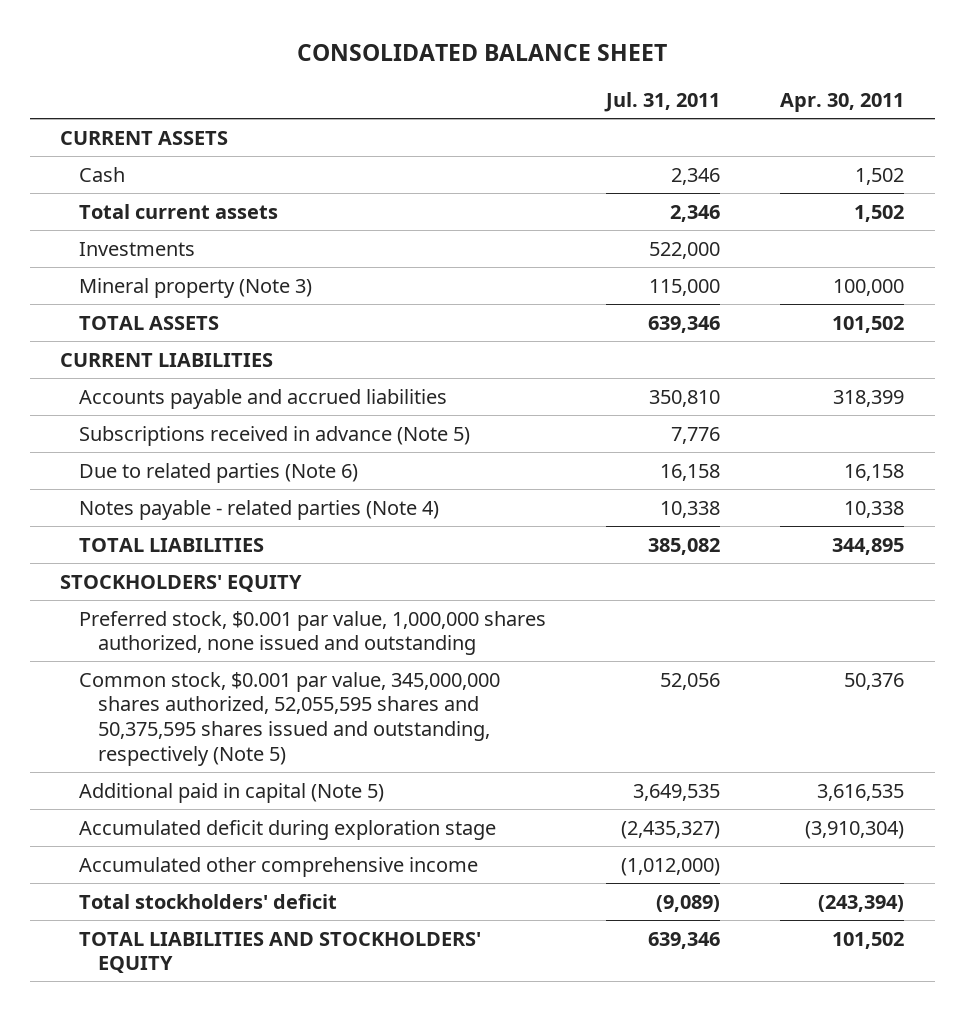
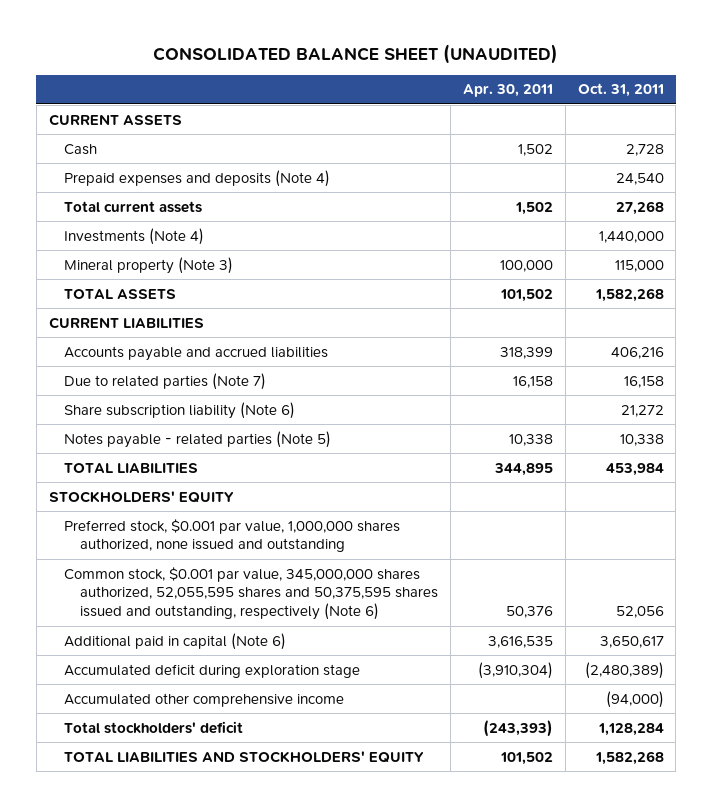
- CONSOLIDATED BALANCE SHEET
+ CONSOLIDATED BALANCE SHEET (UNAUDITED)
- | Jul. 31, 2011 | Apr. 30, 2011
+ | Apr. 30, 2011 | Oct. 31, 2011
+ Prepaid expenses and deposits (Note 4) | | 24,540
- Investments | 522,000 |
+ Investments (Note 4) | | 1,440,000
- Subscriptions received in advance (Note 5) | 7,776 |
- Due to related parties (Note 6) | 16,158 | 16,158
- Notes payable - related parties (Note 4) | 10,338 | 10,338
+ Due to related parties (Note 7) | 16,158 | 16,158
+ Share subscription liability (Note 6) | | 21,272
+ Notes payable - related parties (Note 5) | 10,338 | 10,338
- Common stock, $0.001 par value, 345,000,000 shares authorized, 52,055,595 shares and 50,375,595 shares issued and outstanding, respectively (Note 5) | 52,056 | 50,376
- Additional paid in capital (Note 5) | 3,649,535 | 3,616,535
+ Common stock, $0.001 par value, 345,000,000 shares authorized, 52,055,595 shares and 50,375,595 shares issued and outstanding, respectively (Note 6) | 50,376 | 52,056
+ Additional paid in capital (Note 6) | 3,616,535 | 3,650,617
- Total stockholders' deficit | (9,089) | (243,394)
+ Total stockholders' deficit | (243,393) | 1,128,284

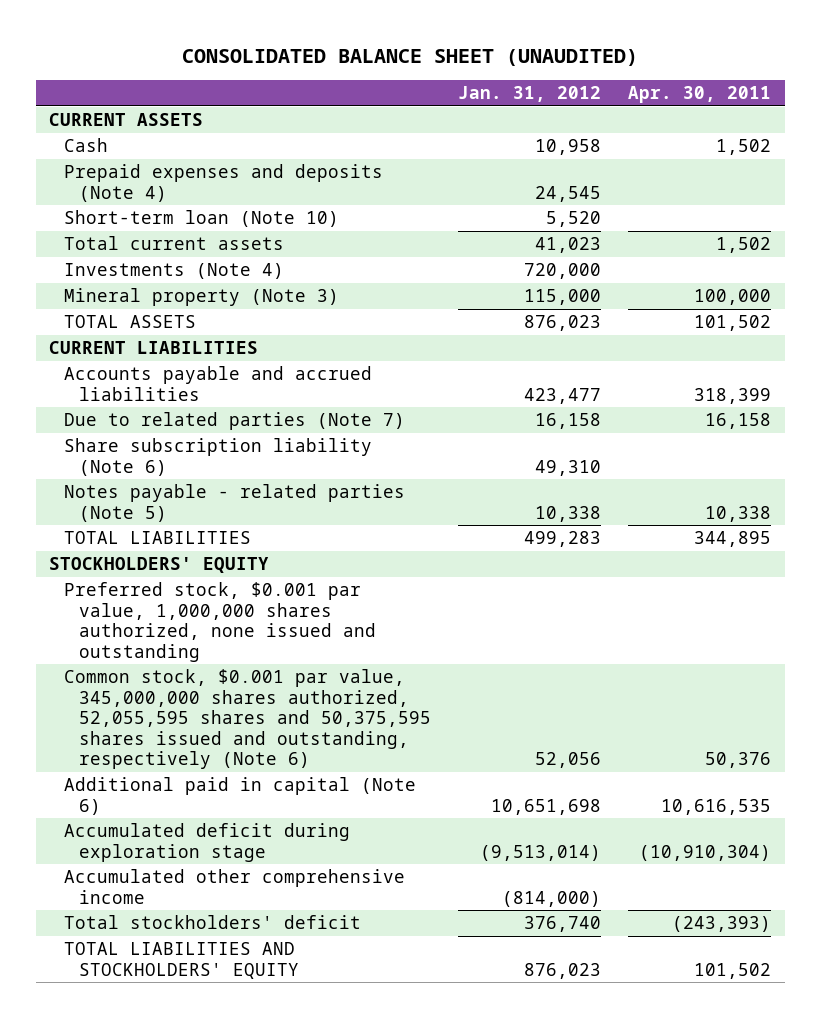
- | Apr. 30, 2011 | Oct. 31, 2011
+ | Jan. 31, 2012 | Apr. 30, 2011
+ Short-term loan (Note 10) | 5,520 |
- Additional paid in capital (Note 6) | 3,616,535 | 3,650,617
- Accumulated deficit during exploration stage | (3,910,304) | (2,480,389)
+ Additional paid in capital (Note 6) | 10,651,698 | 10,616,535
+ Accumulated deficit during exploration stage | (9,513,014) | (10,910,304)

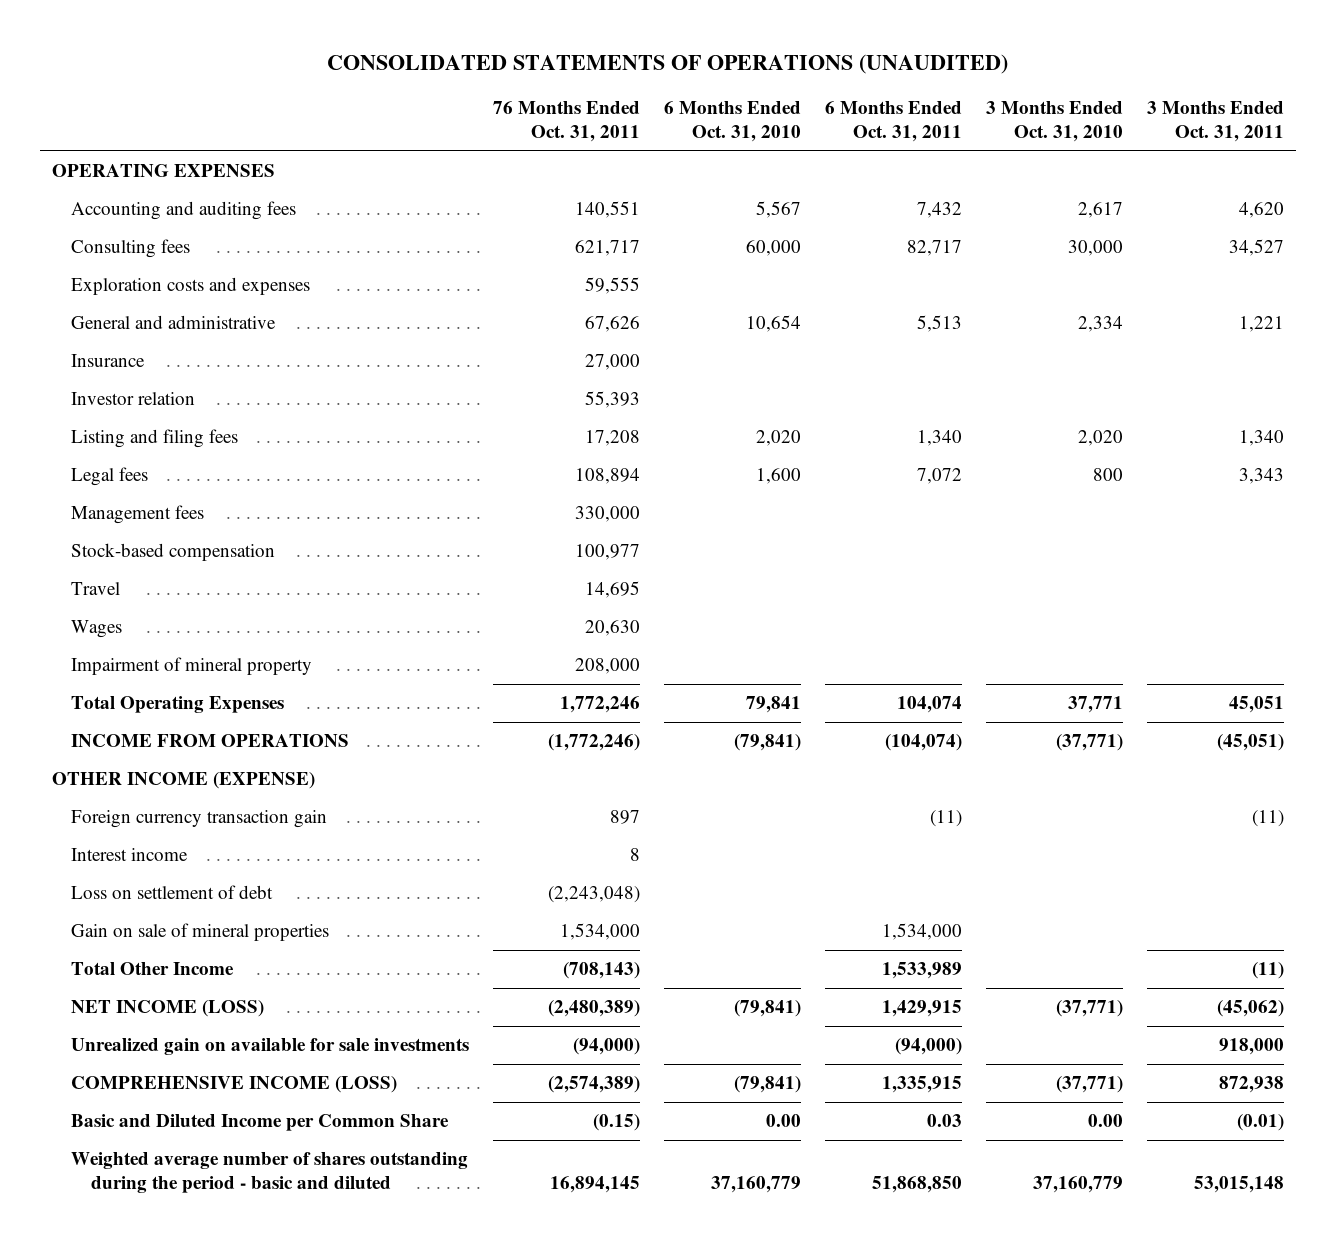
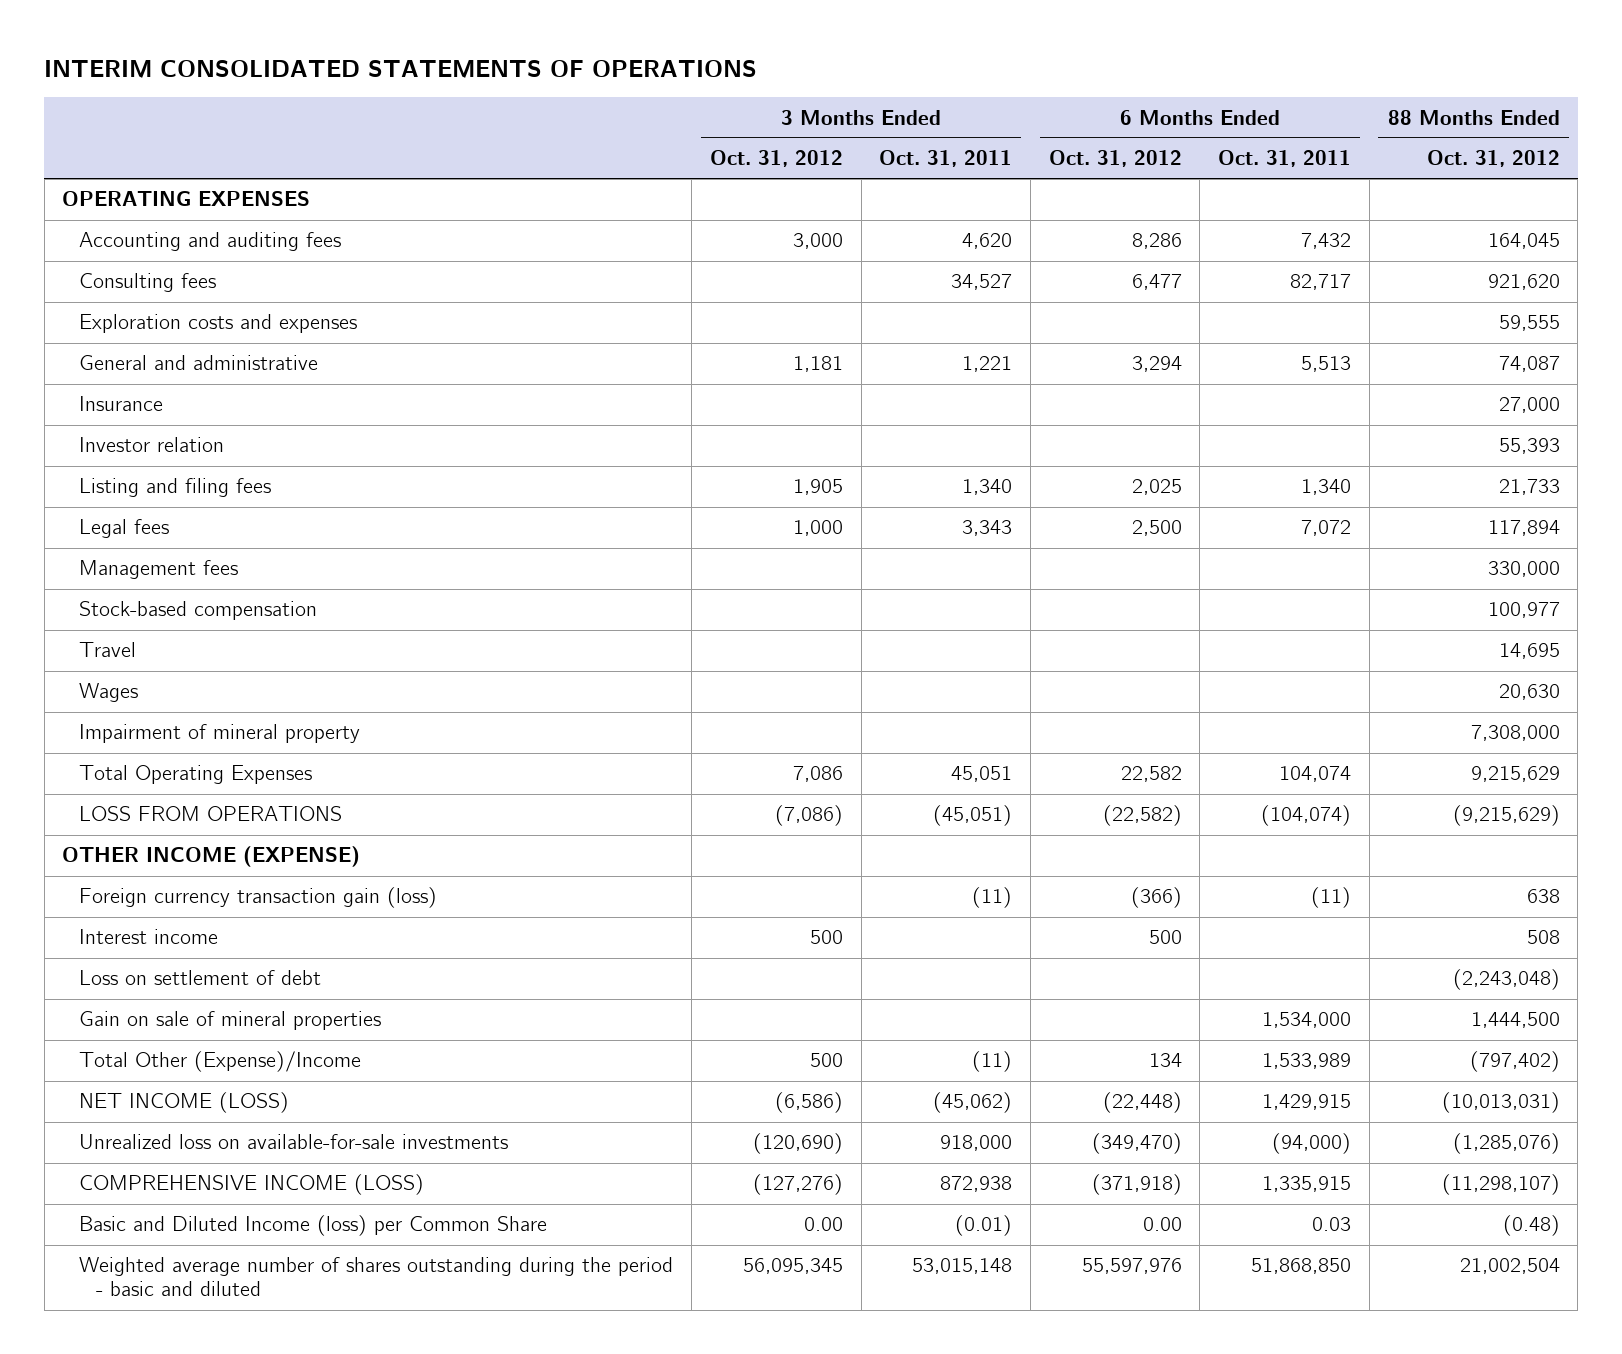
- CONSOLIDATED STATEMENTS OF OPERATIONS (UNAUDITED)
+ INTERIM CONSOLIDATED STATEMENTS OF OPERATIONS
- | 76 Months Ended Oct. 31, 2011 | 6 Months Ended Oct. 31, 2010 | 6 Months Ended Oct. 31, 2011 | 3 Months Ended Oct. 31, 2010 | 3 Months Ended Oct. 31, 2011
+ | 3 Months Ended Oct. 31, 2012 | 3 Months Ended Oct. 31, 2011 | 6 Months Ended Oct. 31, 2012 | 6 Months Ended Oct. 31, 2011 | 88 Months Ended Oct. 31, 2012
- INCOME FROM OPERATIONS | (1,772,246) | (79,841) | (104,074) | (37,771) | (45,051)
+ LOSS FROM OPERATIONS | (7,086) | (45,051) | (22,582) | (104,074) | (9,215,629)
- Foreign currency transaction gain | 897 | | (11) | | (11)
+ Foreign currency transaction gain (loss) | | (11) | (366) | (11) | 638
- Total Other Income | (708,143) | | 1,533,989 | | (11)
+ Total Other (Expense)/Income | 500 | (11) | 134 | 1,533,989 | (797,402)
- Unrealized gain on available for sale investments | (94,000) | | (94,000) | | 918,000
+ Unrealized loss on available-for-sale investments | (120,690) | 918,000 | (349,470) | (94,000) | (1,285,076)
- Basic and Diluted Income per Common Share | (0.15) | 0.00 | 0.03 | 0.00 | (0.01)
+ Basic and Diluted Income (loss) per Common Share | 0.00 | (0.01) | 0.00 | 0.03 | (0.48)

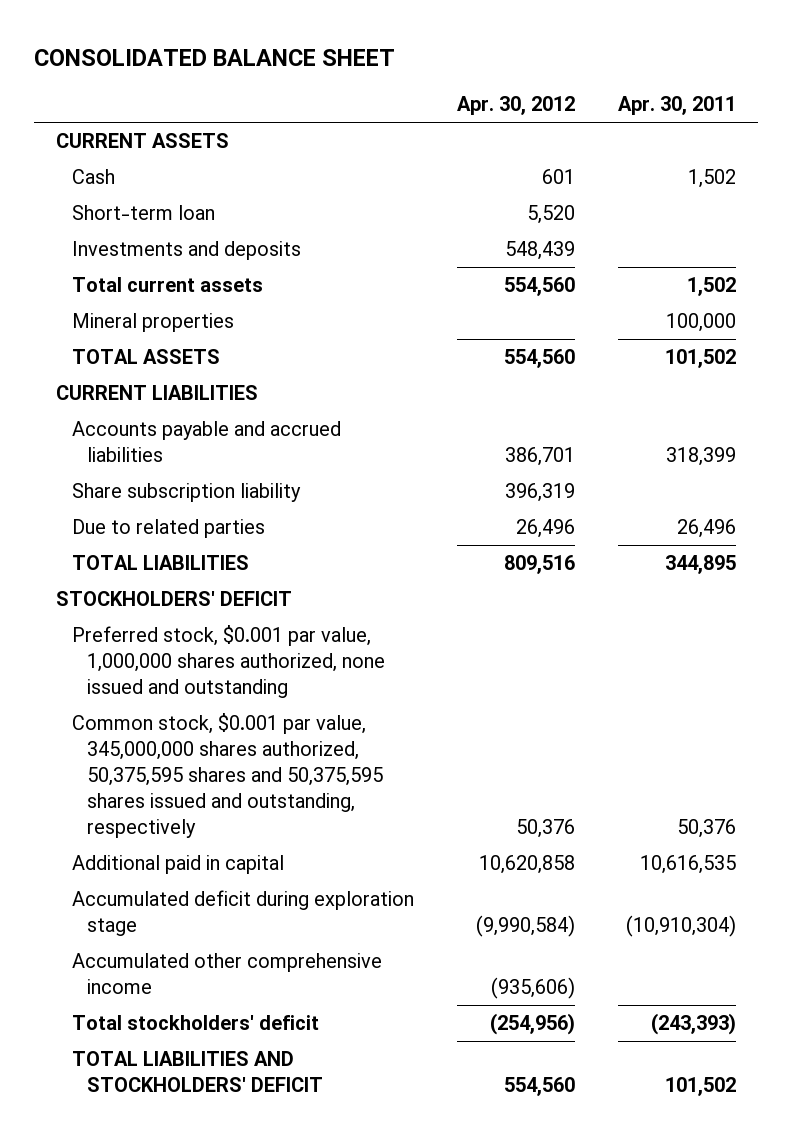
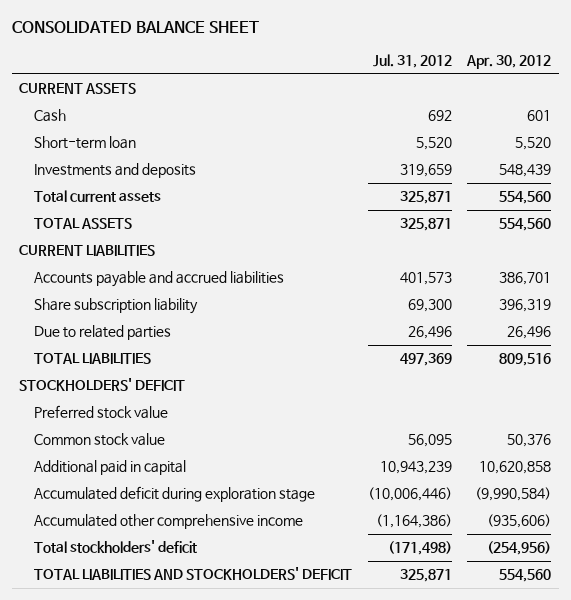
- | Apr. 30, 2012 | Apr. 30, 2011
+ | Jul. 31, 2012 | Apr. 30, 2012
- Mineral properties | | 100,000
- Preferred stock, $0.001 par value, 1,000,000 shares authorized, none issued and outstanding
- Common stock, $0.001 par value, 345,000,000 shares authorized, 50,375,595 shares and 50,375,595 shares issued and outstanding, respectively | 50,376 | 50,376
+ Preferred stock value
+ Common stock value | 56,095 | 50,376

